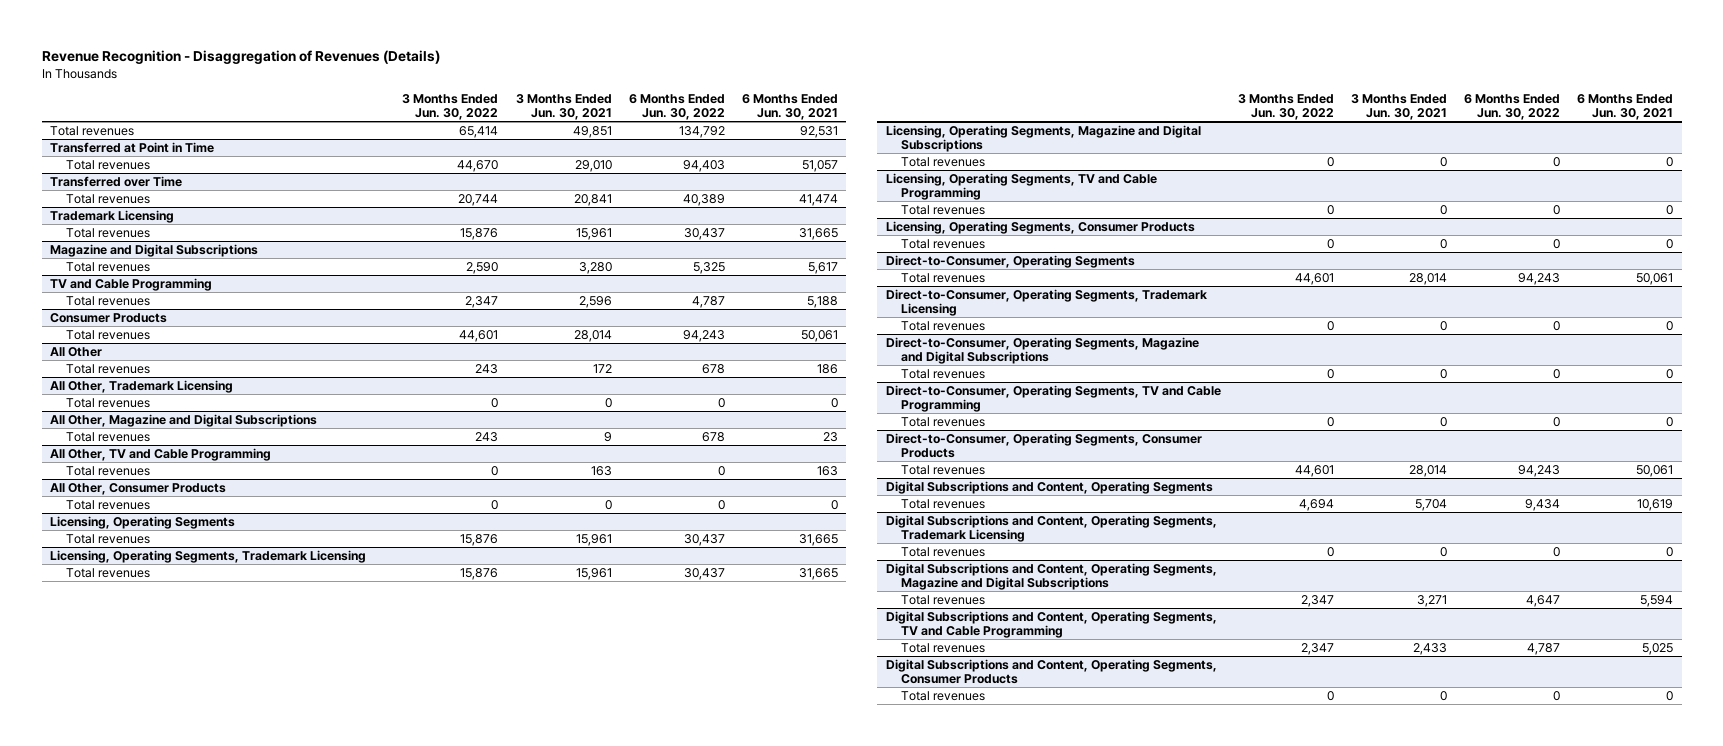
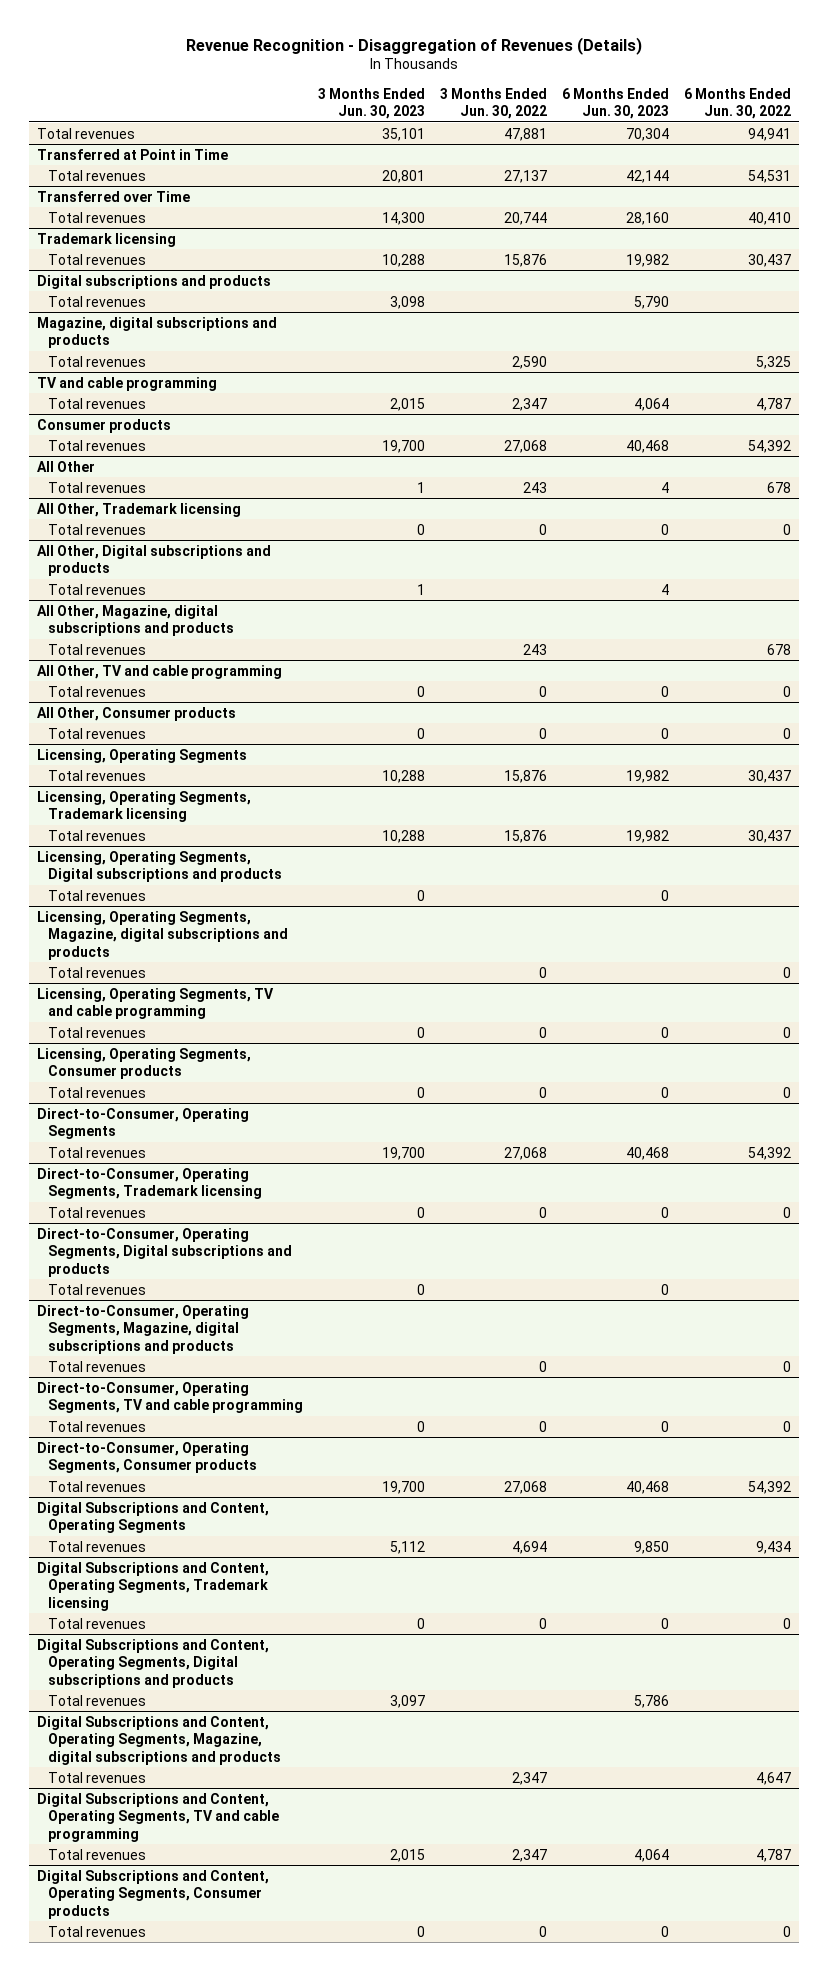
- | 3 Months Ended Jun. 30, 2022 | 3 Months Ended Jun. 30, 2021 | 6 Months Ended Jun. 30, 2022 | 6 Months Ended Jun. 30, 2021
+ | 3 Months Ended Jun. 30, 2023 | 3 Months Ended Jun. 30, 2022 | 6 Months Ended Jun. 30, 2023 | 6 Months Ended Jun. 30, 2022
- Total revenues | 65,414 | 49,851 | 134,792 | 92,531
+ Total revenues | 35,101 | 47,881 | 70,304 | 94,941
@ Transferred at Point in Time
- Total revenues | 44,670 | 29,010 | 94,403 | 51,057
+ Total revenues | 20,801 | 27,137 | 42,144 | 54,531
@ Transferred over Time
- Total revenues | 20,744 | 20,841 | 40,389 | 41,474
- Trademark Licensing
@ Transferred over Time
+ Total revenues | 14,300 | 20,744 | 28,160 | 40,410
+ Trademark licensing
- Magazine and Digital Subscriptions
+ Digital subscriptions and products
+ Total revenues | 3,098 | | 5,790 |
+ Magazine, digital subscriptions and products
- TV and Cable Programming
+ TV and cable programming
- Consumer Products
- Total revenues | 44,601 | 28,014 | 94,243 | 50,061
+ Consumer products
+ Total revenues | 19,700 | 27,068 | 40,468 | 54,392
- All Other, Trademark Licensing
+ All Other, Trademark licensing
- All Other, Magazine and Digital Subscriptions
+ All Other, Digital subscriptions and products
+ Total revenues | 1 | | 4 |
+ All Other, Magazine, digital subscriptions and products
- All Other, TV and Cable Programming
+ All Other, TV and cable programming
- All Other, Consumer Products
+ All Other, Consumer products
- Licensing, Operating Segments, Trademark Licensing
+ Licensing, Operating Segments, Trademark licensing
- Licensing, Operating Segments, Magazine and Digital Subscriptions
+ Licensing, Operating Segments, Digital subscriptions and products
+ Total revenues | 0 | | 0 |
+ Licensing, Operating Segments, Magazine, digital subscriptions and products
- Licensing, Operating Segments, TV and Cable Programming
+ Licensing, Operating Segments, TV and cable programming
- Licensing, Operating Segments, Consumer Products
+ Licensing, Operating Segments, Consumer products
@ Direct-to-Consumer, Operating Segments
- Total revenues | 44,601 | 28,014 | 94,243 | 50,061
- Direct-to-Consumer, Operating Segments, Trademark Licensing
@ Direct-to-Consumer, Operating Segments
+ Total revenues | 19,700 | 27,068 | 40,468 | 54,392
+ Direct-to-Consumer, Operating Segments, Trademark licensing
- Direct-to-Consumer, Operating Segments, Magazine and Digital Subscriptions
+ Direct-to-Consumer, Operating Segments, Digital subscriptions and products
+ Total revenues | 0 | | 0 |
+ Direct-to-Consumer, Operating Segments, Magazine, digital subscriptions and products
- Direct-to-Consumer, Operating Segments, TV and Cable Programming
+ Direct-to-Consumer, Operating Segments, TV and cable programming
- Direct-to-Consumer, Operating Segments, Consumer Products
- Total revenues | 44,601 | 28,014 | 94,243 | 50,061
+ Direct-to-Consumer, Operating Segments, Consumer products
+ Total revenues | 19,700 | 27,068 | 40,468 | 54,392
- Digital Subscriptions and Content, Operating Segments, Trademark Licensing
+ Digital Subscriptions and Content, Operating Segments, Trademark licensing
- Digital Subscriptions and Content, Operating Segments, Magazine and Digital Subscriptions
+ Digital Subscriptions and Content, Operating Segments, Digital subscriptions and products
+ Total revenues | 3,097 | | 5,786 |
+ Digital Subscriptions and Content, Operating Segments, Magazine, digital subscriptions and products
- Digital Subscriptions and Content, Operating Segments, TV and Cable Programming
+ Digital Subscriptions and Content, Operating Segments, TV and cable programming
- Digital Subscriptions and Content, Operating Segments, Consumer Products
+ Digital Subscriptions and Content, Operating Segments, Consumer products

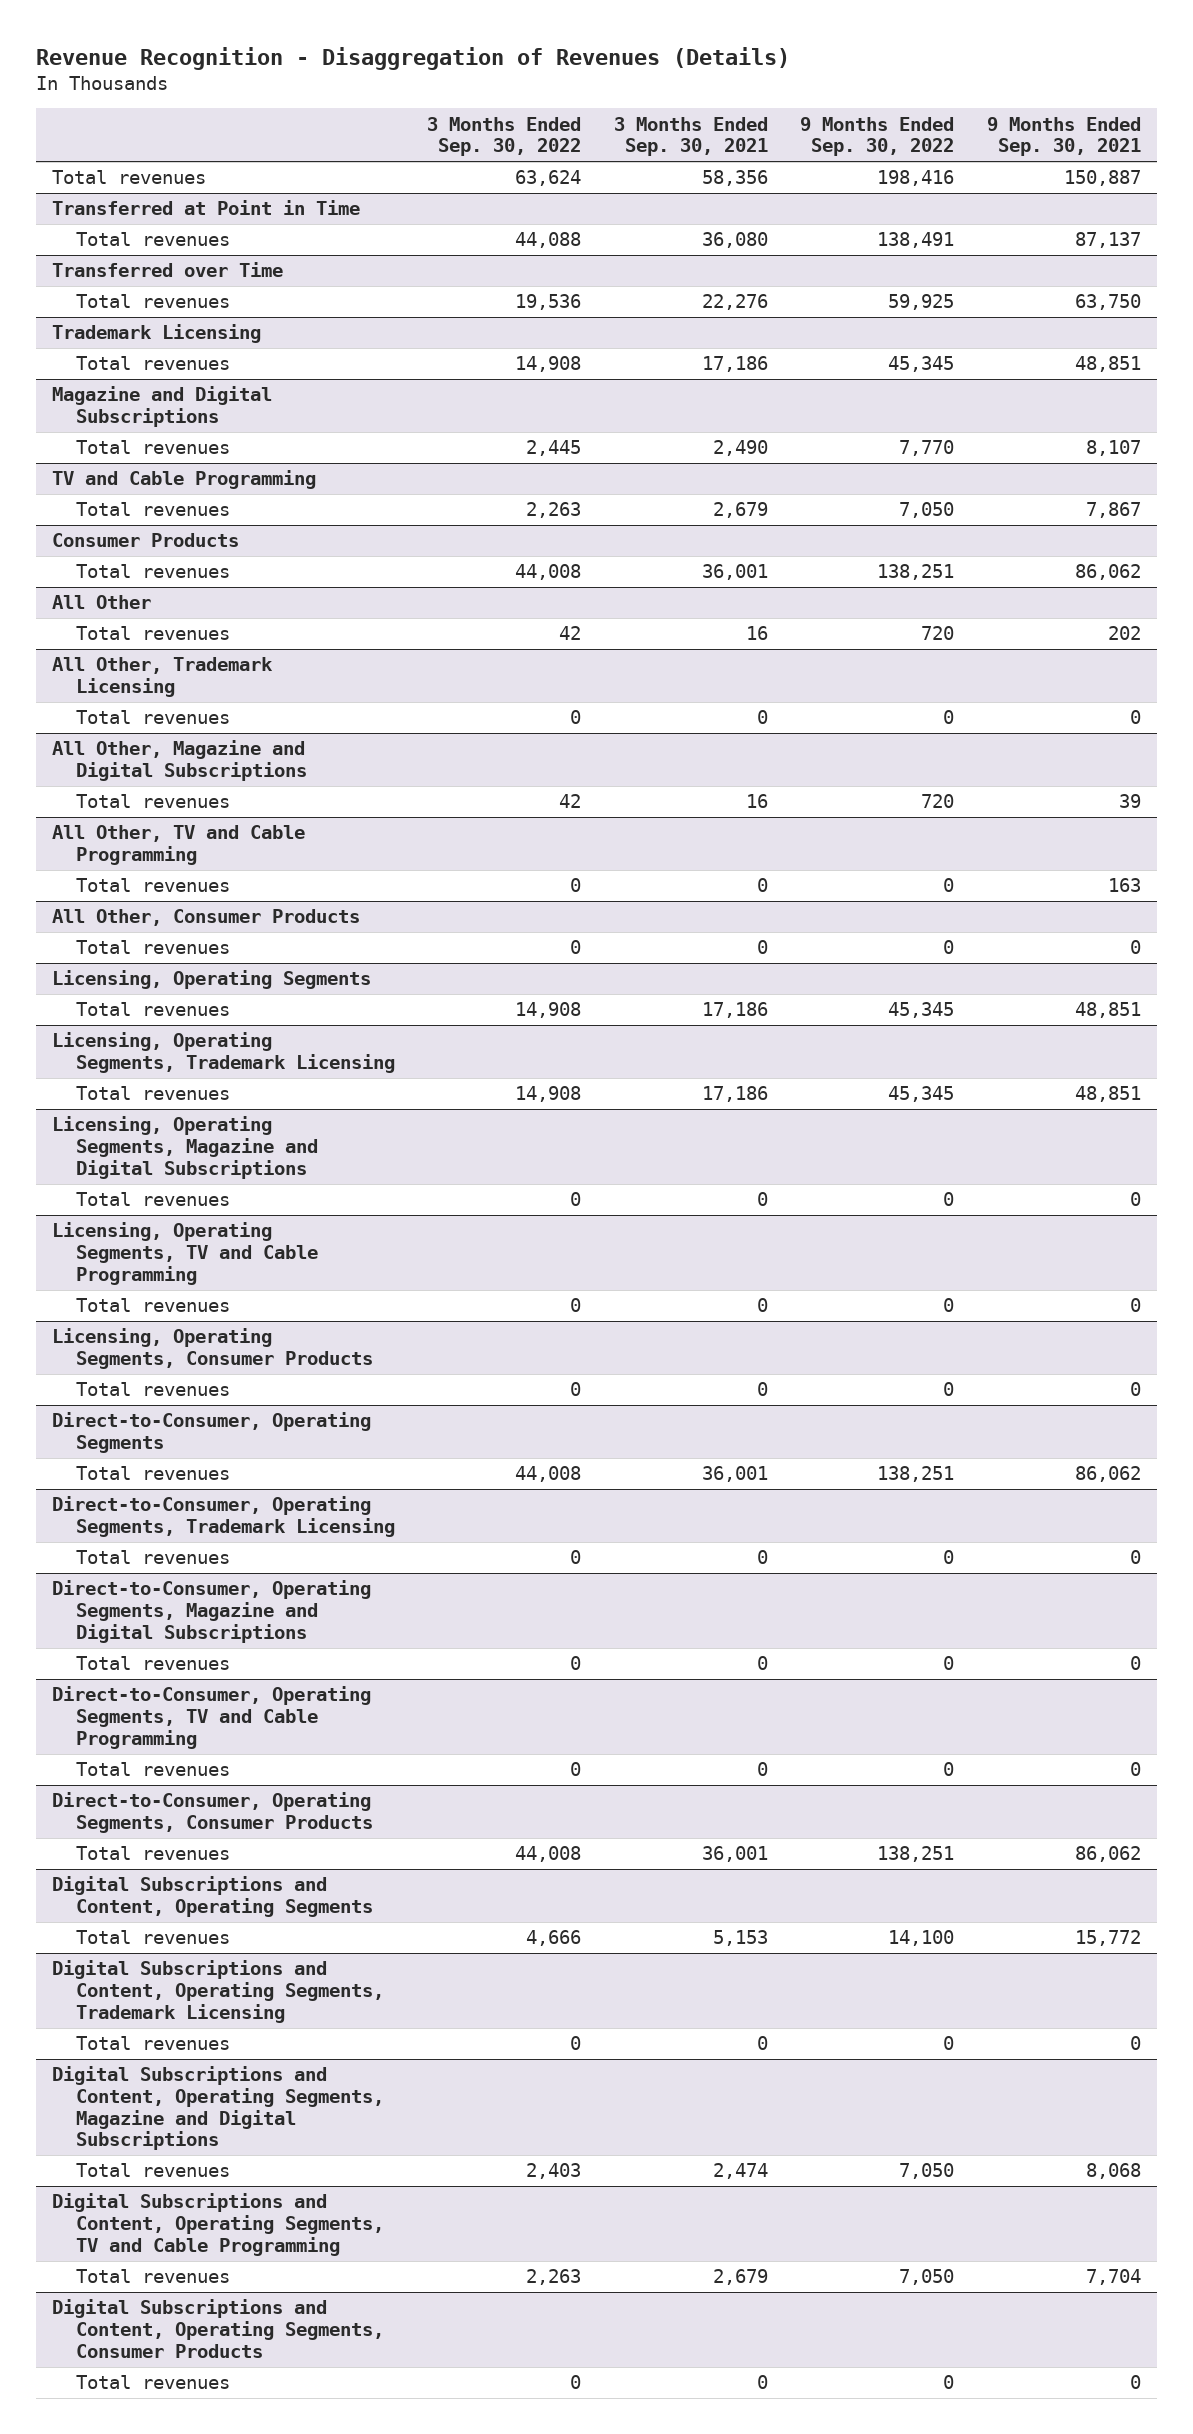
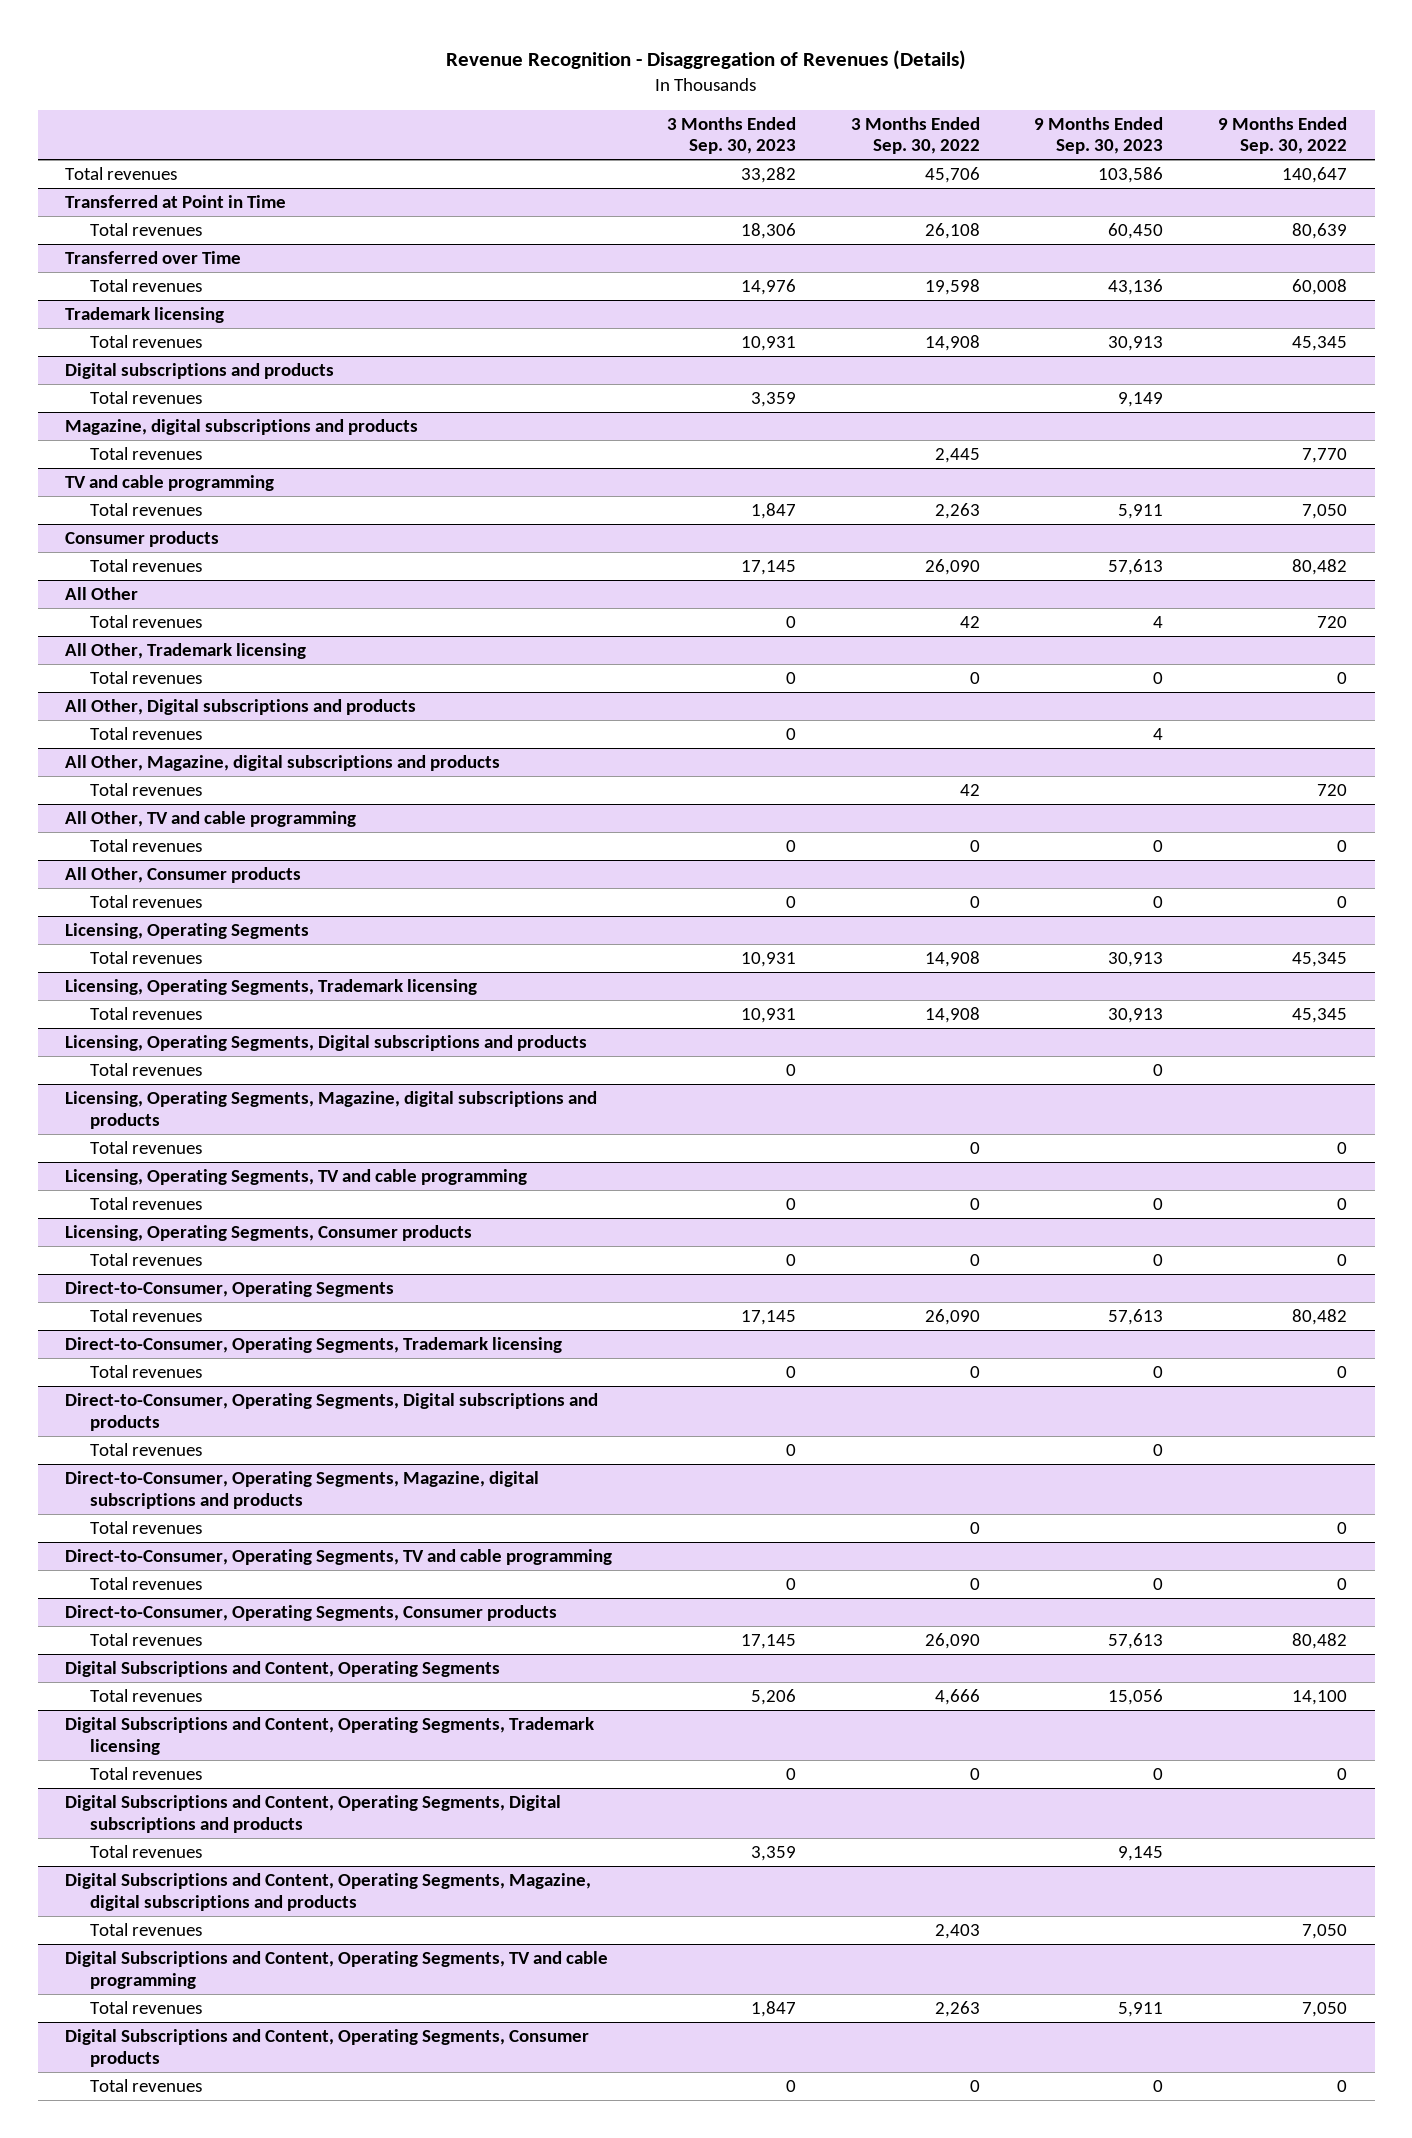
- | 3 Months Ended Sep. 30, 2022 | 3 Months Ended Sep. 30, 2021 | 9 Months Ended Sep. 30, 2022 | 9 Months Ended Sep. 30, 2021
+ | 3 Months Ended Sep. 30, 2023 | 3 Months Ended Sep. 30, 2022 | 9 Months Ended Sep. 30, 2023 | 9 Months Ended Sep. 30, 2022
- Total revenues | 63,624 | 58,356 | 198,416 | 150,887
+ Total revenues | 33,282 | 45,706 | 103,586 | 140,647
@ Transferred at Point in Time
- Total revenues | 44,088 | 36,080 | 138,491 | 87,137
+ Total revenues | 18,306 | 26,108 | 60,450 | 80,639
@ Transferred over Time
- Total revenues | 19,536 | 22,276 | 59,925 | 63,750
- Trademark Licensing
@ Transferred over Time
+ Total revenues | 14,976 | 19,598 | 43,136 | 60,008
+ Trademark licensing
- Magazine and Digital Subscriptions
+ Digital subscriptions and products
+ Total revenues | 3,359 | | 9,149 |
+ Magazine, digital subscriptions and products
- TV and Cable Programming
+ TV and cable programming
- Consumer Products
- Total revenues | 44,008 | 36,001 | 138,251 | 86,062
+ Consumer products
+ Total revenues | 17,145 | 26,090 | 57,613 | 80,482
- All Other, Trademark Licensing
+ All Other, Trademark licensing
- All Other, Magazine and Digital Subscriptions
+ All Other, Digital subscriptions and products
+ Total revenues | 0 | | 4 |
+ All Other, Magazine, digital subscriptions and products
- All Other, TV and Cable Programming
+ All Other, TV and cable programming
- All Other, Consumer Products
+ All Other, Consumer products
- Licensing, Operating Segments, Trademark Licensing
+ Licensing, Operating Segments, Trademark licensing
- Licensing, Operating Segments, Magazine and Digital Subscriptions
+ Licensing, Operating Segments, Digital subscriptions and products
+ Total revenues | 0 | | 0 |
+ Licensing, Operating Segments, Magazine, digital subscriptions and products
- Licensing, Operating Segments, TV and Cable Programming
+ Licensing, Operating Segments, TV and cable programming
- Licensing, Operating Segments, Consumer Products
+ Licensing, Operating Segments, Consumer products
@ Direct-to-Consumer, Operating Segments
- Total revenues | 44,008 | 36,001 | 138,251 | 86,062
- Direct-to-Consumer, Operating Segments, Trademark Licensing
@ Direct-to-Consumer, Operating Segments
+ Total revenues | 17,145 | 26,090 | 57,613 | 80,482
+ Direct-to-Consumer, Operating Segments, Trademark licensing
- Direct-to-Consumer, Operating Segments, Magazine and Digital Subscriptions
+ Direct-to-Consumer, Operating Segments, Digital subscriptions and products
+ Total revenues | 0 | | 0 |
+ Direct-to-Consumer, Operating Segments, Magazine, digital subscriptions and products
- Direct-to-Consumer, Operating Segments, TV and Cable Programming
+ Direct-to-Consumer, Operating Segments, TV and cable programming
- Direct-to-Consumer, Operating Segments, Consumer Products
- Total revenues | 44,008 | 36,001 | 138,251 | 86,062
+ Direct-to-Consumer, Operating Segments, Consumer products
+ Total revenues | 17,145 | 26,090 | 57,613 | 80,482
- Digital Subscriptions and Content, Operating Segments, Trademark Licensing
+ Digital Subscriptions and Content, Operating Segments, Trademark licensing
- Digital Subscriptions and Content, Operating Segments, Magazine and Digital Subscriptions
+ Digital Subscriptions and Content, Operating Segments, Digital subscriptions and products
+ Total revenues | 3,359 | | 9,145 |
+ Digital Subscriptions and Content, Operating Segments, Magazine, digital subscriptions and products
- Digital Subscriptions and Content, Operating Segments, TV and Cable Programming
+ Digital Subscriptions and Content, Operating Segments, TV and cable programming
- Digital Subscriptions and Content, Operating Segments, Consumer Products
+ Digital Subscriptions and Content, Operating Segments, Consumer products

